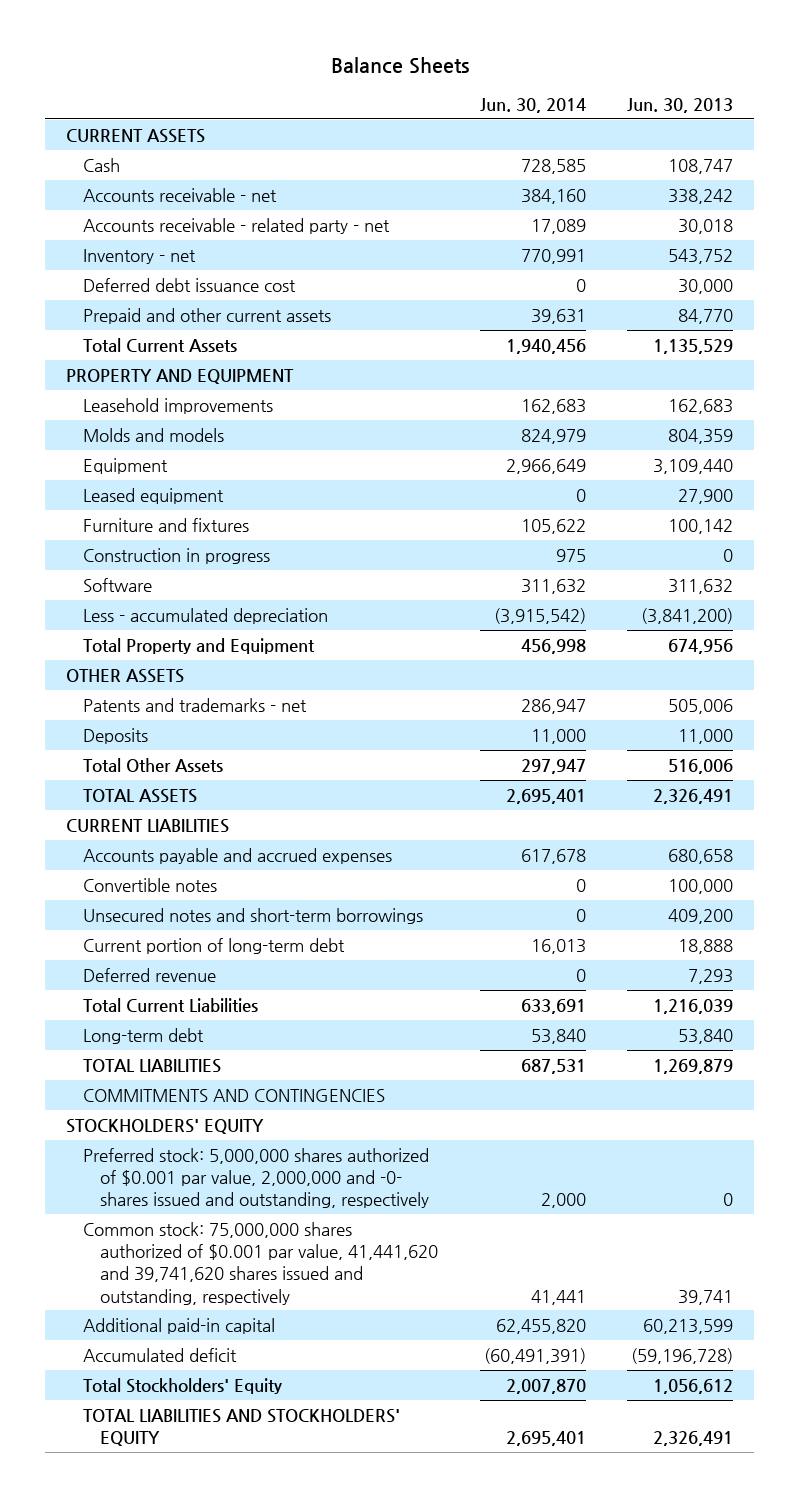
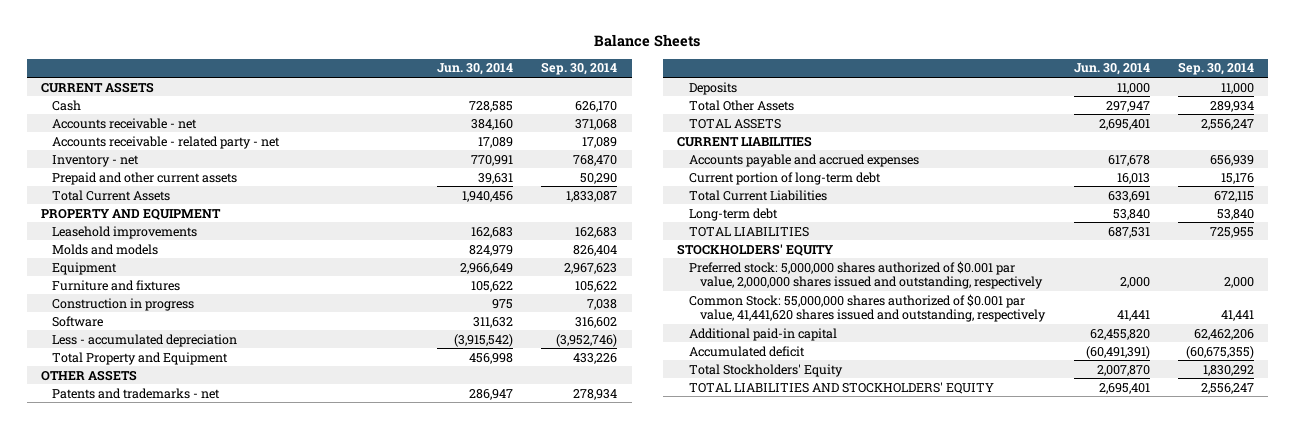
- | Jun. 30, 2014 | Jun. 30, 2013
+ | Jun. 30, 2014 | Sep. 30, 2014
- Deferred debt issuance cost | 0 | 30,000
- Leased equipment | 0 | 27,900
- Convertible notes | 0 | 100,000
- Unsecured notes and short-term borrowings | 0 | 409,200
- Deferred revenue | 0 | 7,293
- COMMITMENTS AND CONTINGENCIES
- Preferred stock: 5,000,000 shares authorized of $0.001 par value, 2,000,000 and -0- shares issued and outstanding, respectively | 2,000 | 0
- Common stock: 75,000,000 shares authorized of $0.001 par value, 41,441,620 and 39,741,620 shares issued and outstanding, respectively | 41,441 | 39,741
+ Preferred stock: 5,000,000 shares authorized of $0.001 par value, 2,000,000 shares issued and outstanding, respectively | 2,000 | 2,000
+ Common Stock: 55,000,000 shares authorized of $0.001 par value, 41,441,620 shares issued and outstanding, respectively | 41,441 | 41,441

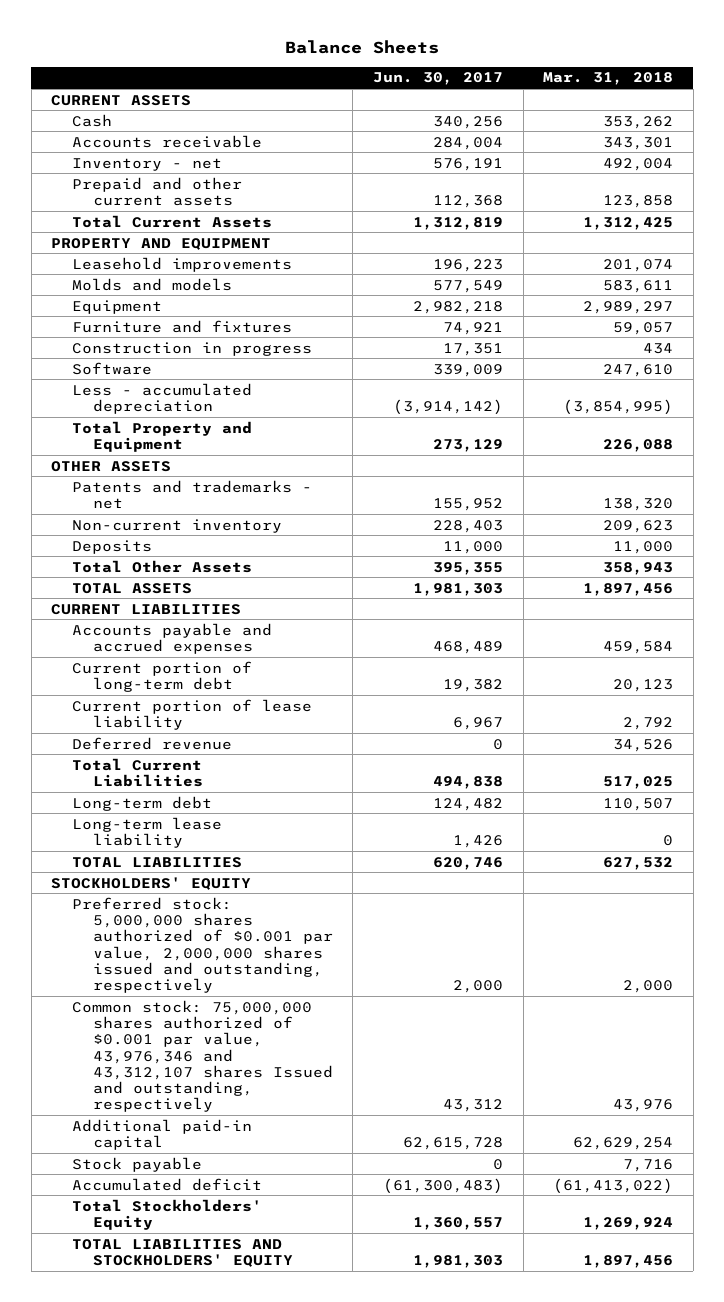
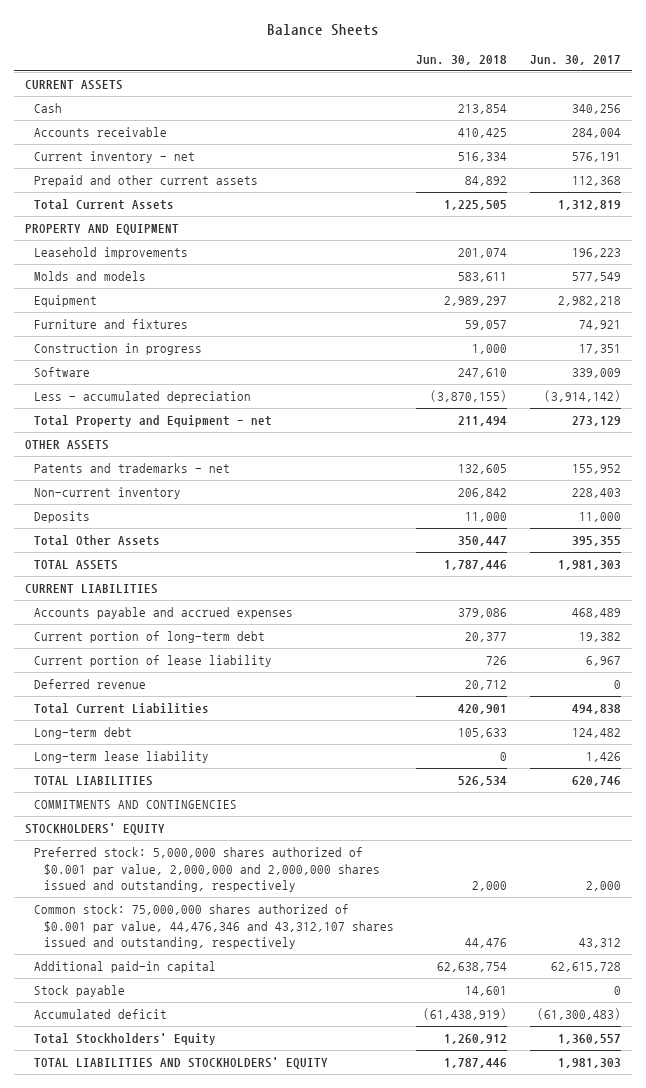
- | Jun. 30, 2017 | Mar. 31, 2018
+ | Jun. 30, 2018 | Jun. 30, 2017
- Inventory - net | 576,191 | 492,004
+ Current inventory - net | 516,334 | 576,191
- Total Property and Equipment | 273,129 | 226,088
+ Total Property and Equipment - net | 211,494 | 273,129
+ COMMITMENTS AND CONTINGENCIES
- Preferred stock: 5,000,000 shares authorized of $0.001 par value, 2,000,000 shares issued and outstanding, respectively | 2,000 | 2,000
- Common stock: 75,000,000 shares authorized of $0.001 par value, 43,976,346 and 43,312,107 shares Issued and outstanding, respectively | 43,312 | 43,976
+ Preferred stock: 5,000,000 shares authorized of $0.001 par value, 2,000,000 and 2,000,000 shares issued and outstanding, respectively | 2,000 | 2,000
+ Common stock: 75,000,000 shares authorized of $0.001 par value, 44,476,346 and 43,312,107 shares issued and outstanding, respectively | 44,476 | 43,312

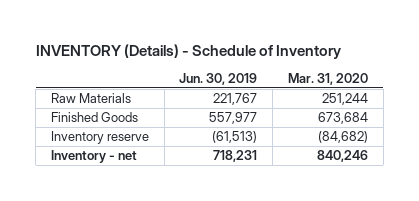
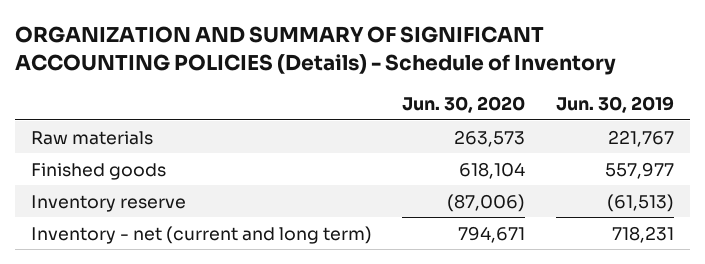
- INVENTORY (Details) - Schedule of Inventory
+ ORGANIZATION AND SUMMARY OF SIGNIFICANT ACCOUNTING POLICIES (Details) - Schedule of Inventory
- | Jun. 30, 2019 | Mar. 31, 2020
+ | Jun. 30, 2020 | Jun. 30, 2019
- Raw Materials | 221,767 | 251,244
- Finished Goods | 557,977 | 673,684
+ Raw materials | 263,573 | 221,767
+ Finished goods | 618,104 | 557,977
- Inventory - net | 718,231 | 840,246
+ Inventory - net (current and long term) | 794,671 | 718,231

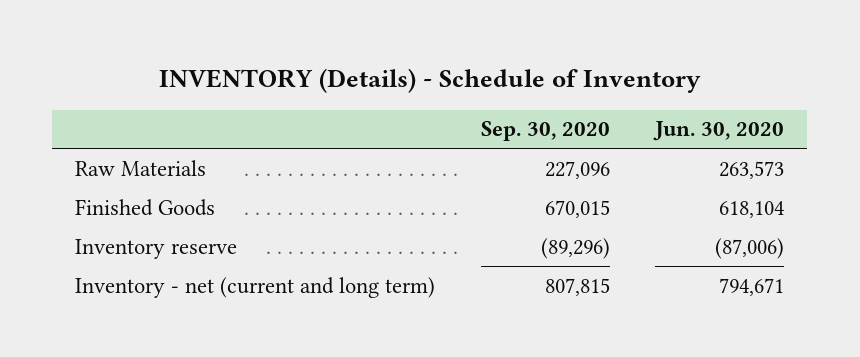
- ORGANIZATION AND SUMMARY OF SIGNIFICANT ACCOUNTING POLICIES (Details) - Schedule of Inventory
+ INVENTORY (Details) - Schedule of Inventory
- | Jun. 30, 2020 | Jun. 30, 2019
+ | Sep. 30, 2020 | Jun. 30, 2020
- Raw materials | 263,573 | 221,767
- Finished goods | 618,104 | 557,977
+ Raw Materials | 227,096 | 263,573
+ Finished Goods | 670,015 | 618,104

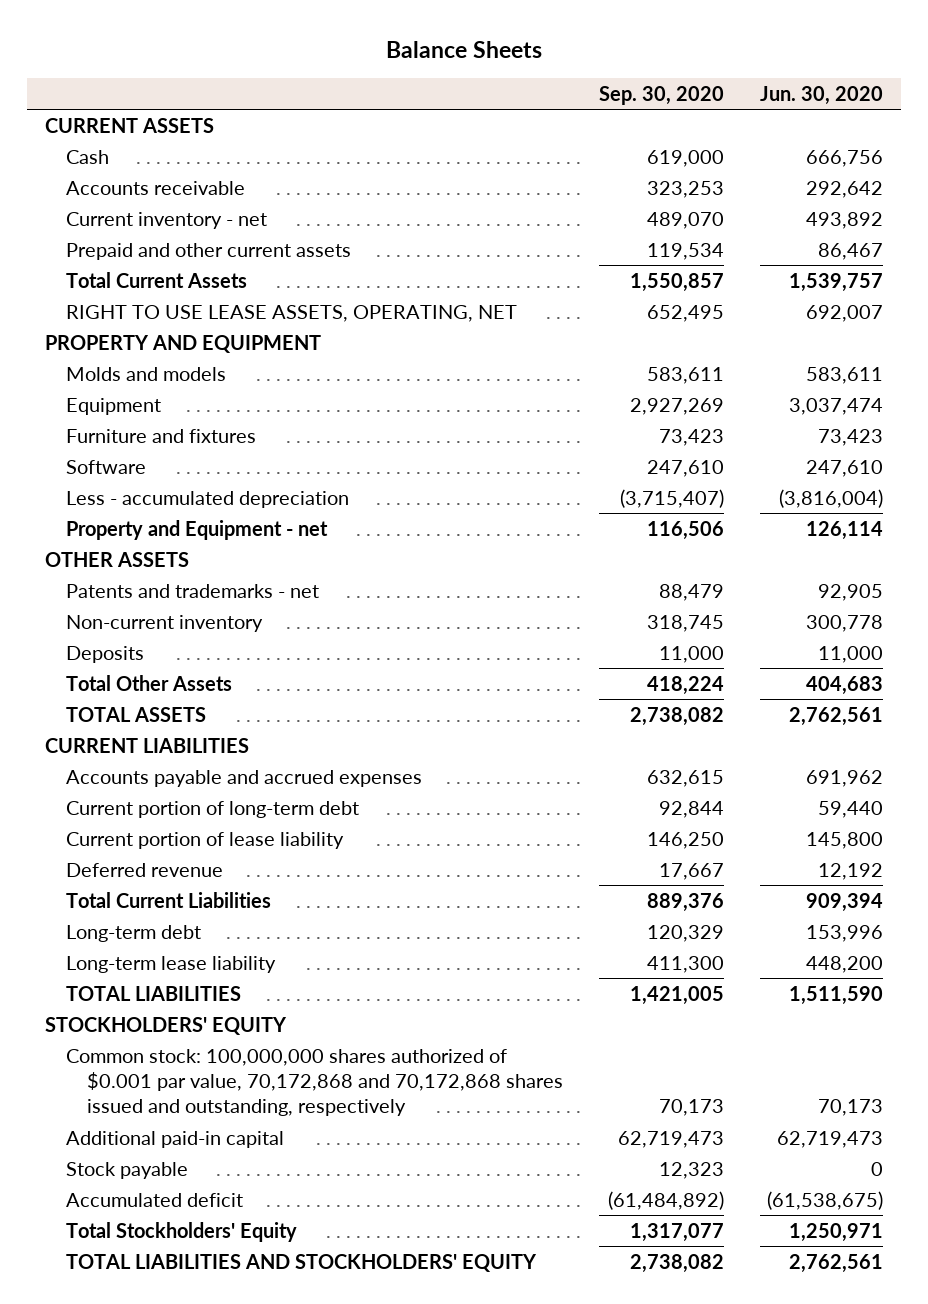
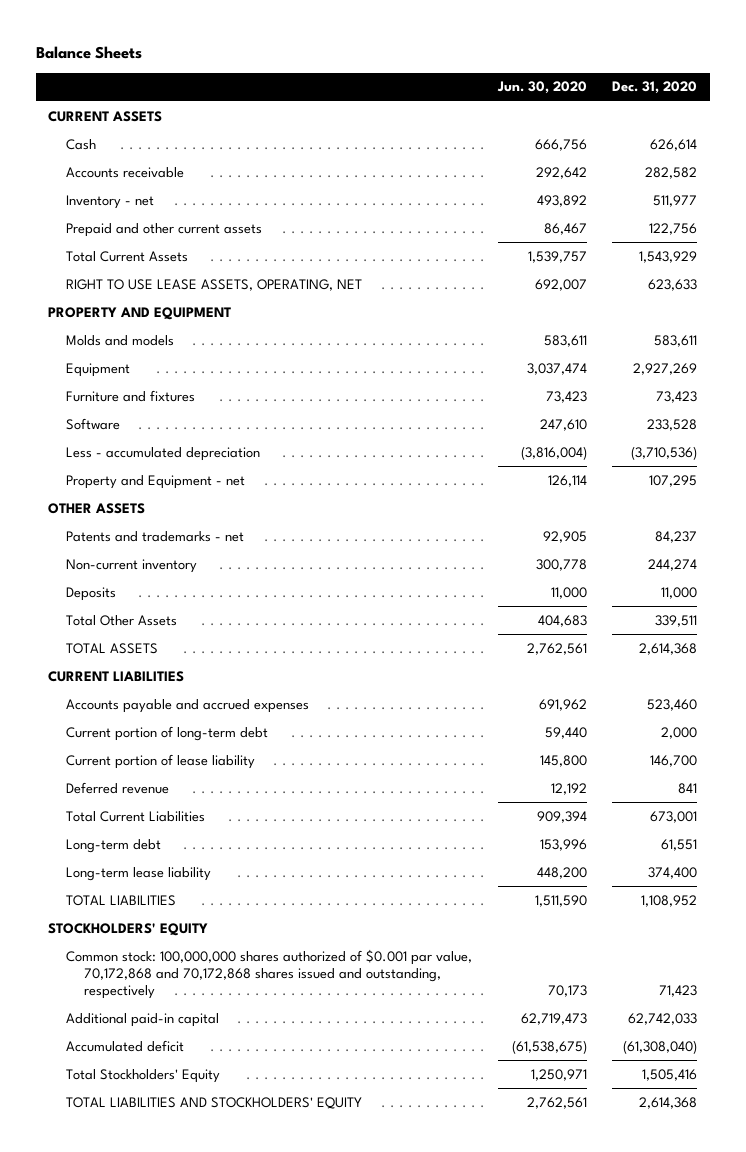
- | Sep. 30, 2020 | Jun. 30, 2020
+ | Jun. 30, 2020 | Dec. 31, 2020
- Current inventory - net | 489,070 | 493,892
+ Inventory - net | 493,892 | 511,977
- Stock payable | 12,323 | 0

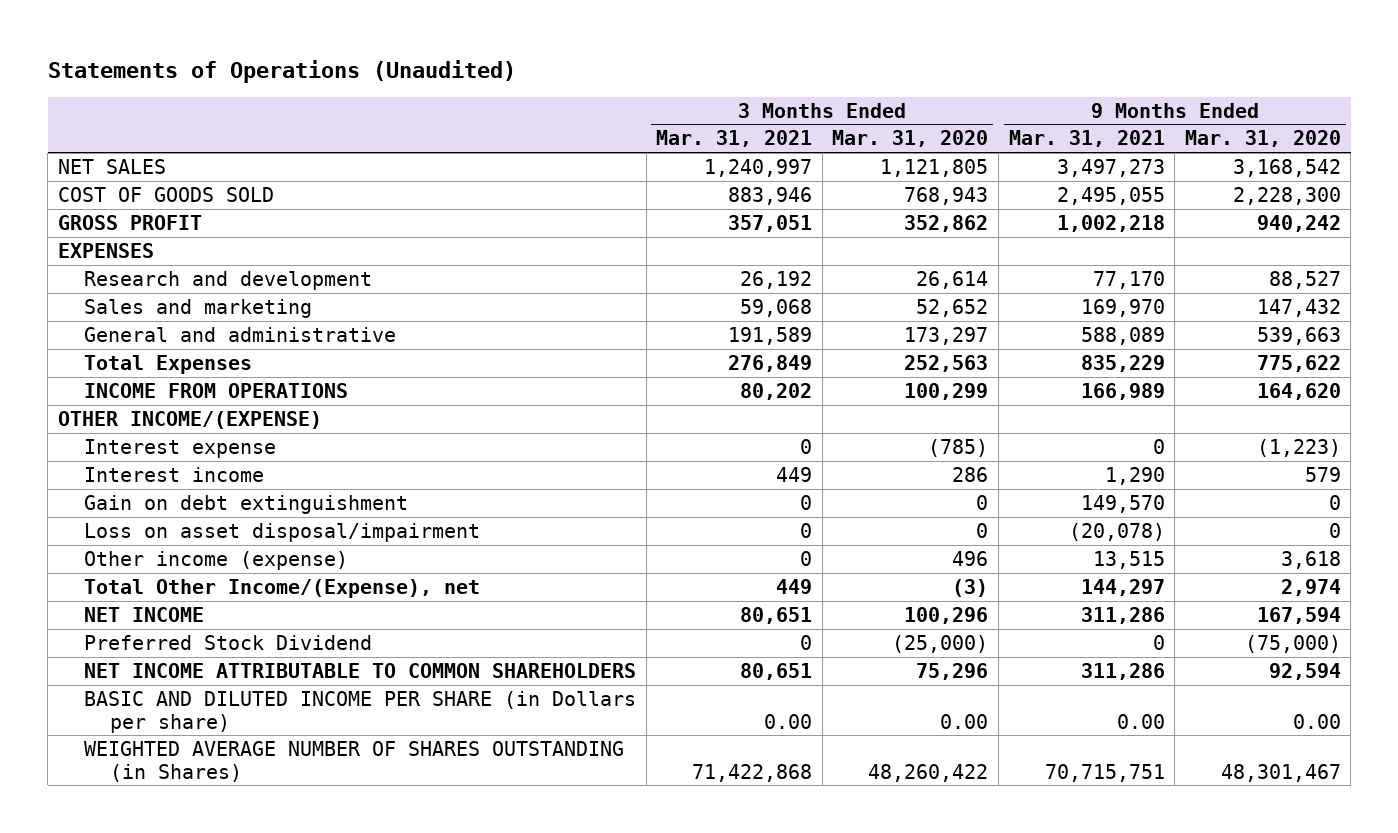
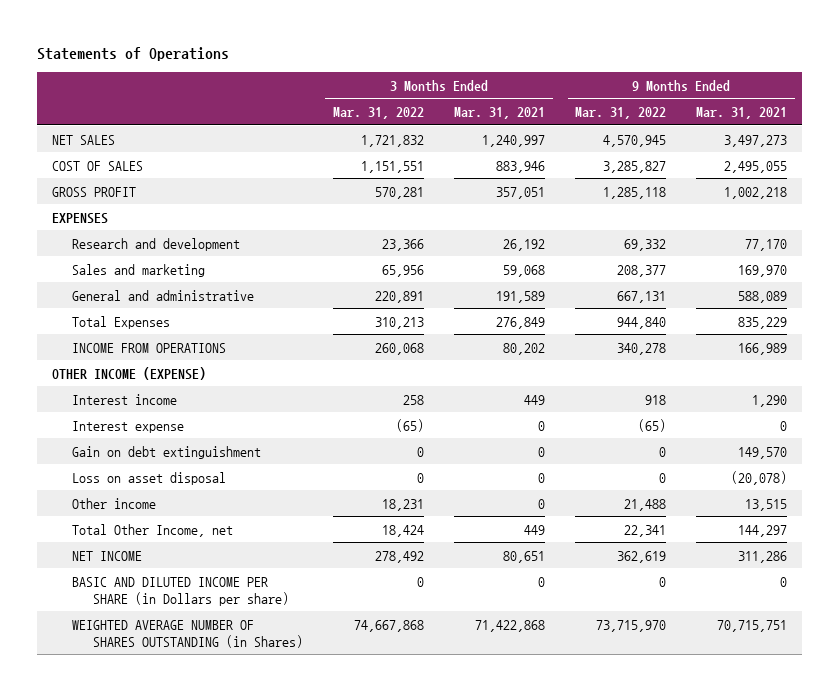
- Statements of Operations (Unaudited)
+ Statements of Operations
- | 3 Months Ended Mar. 31, 2021 | 3 Months Ended Mar. 31, 2020 | 9 Months Ended Mar. 31, 2021 | 9 Months Ended Mar. 31, 2020
+ | 3 Months Ended Mar. 31, 2022 | 3 Months Ended Mar. 31, 2021 | 9 Months Ended Mar. 31, 2022 | 9 Months Ended Mar. 31, 2021
- COST OF GOODS SOLD | 883,946 | 768,943 | 2,495,055 | 2,228,300
+ COST OF SALES | 1,151,551 | 883,946 | 3,285,827 | 2,495,055
- OTHER INCOME/(EXPENSE)
+ OTHER INCOME (EXPENSE)
moved down: Interest expense | (65) | 0 | (65) | 0
- Loss on asset disposal/impairment | 0 | 0 | (20,078) | 0
- Other income (expense) | 0 | 496 | 13,515 | 3,618
- Total Other Income/(Expense), net | 449 | (3) | 144,297 | 2,974
+ Loss on asset disposal | 0 | 0 | 0 | (20,078)
+ Other income | 18,231 | 0 | 21,488 | 13,515
+ Total Other Income, net | 18,424 | 449 | 22,341 | 144,297
- Preferred Stock Dividend | 0 | (25,000) | 0 | (75,000)
- NET INCOME ATTRIBUTABLE TO COMMON SHAREHOLDERS | 80,651 | 75,296 | 311,286 | 92,594
- BASIC AND DILUTED INCOME PER SHARE (in Dollars per share) | 0.00 | 0.00 | 0.00 | 0.00
+ BASIC AND DILUTED INCOME PER SHARE (in Dollars per share) | 0 | 0 | 0 | 0

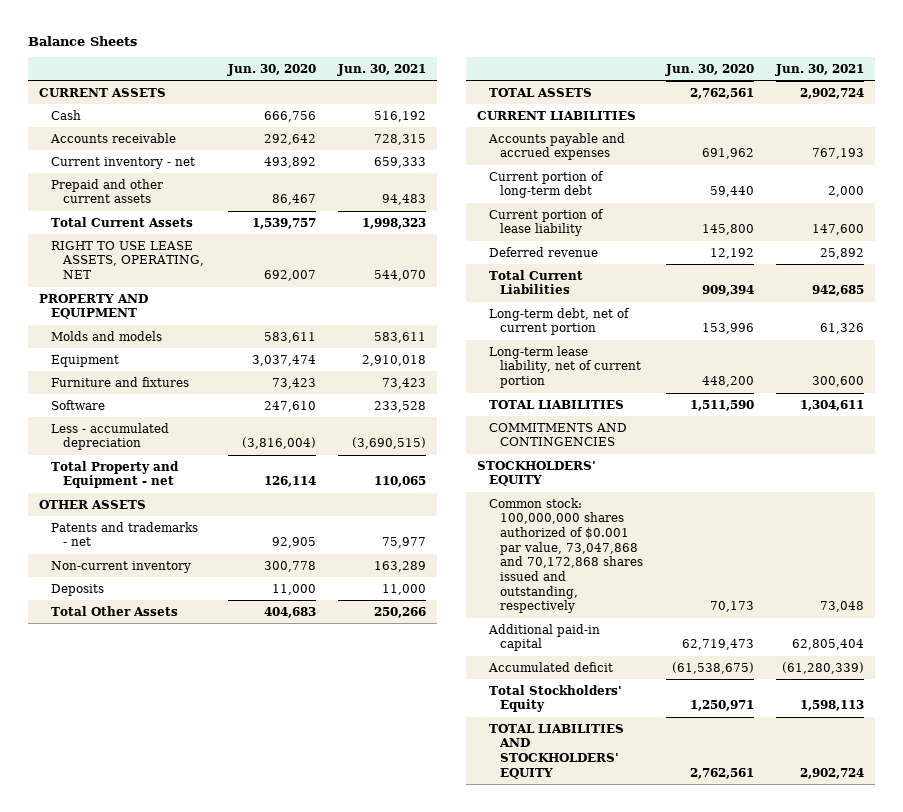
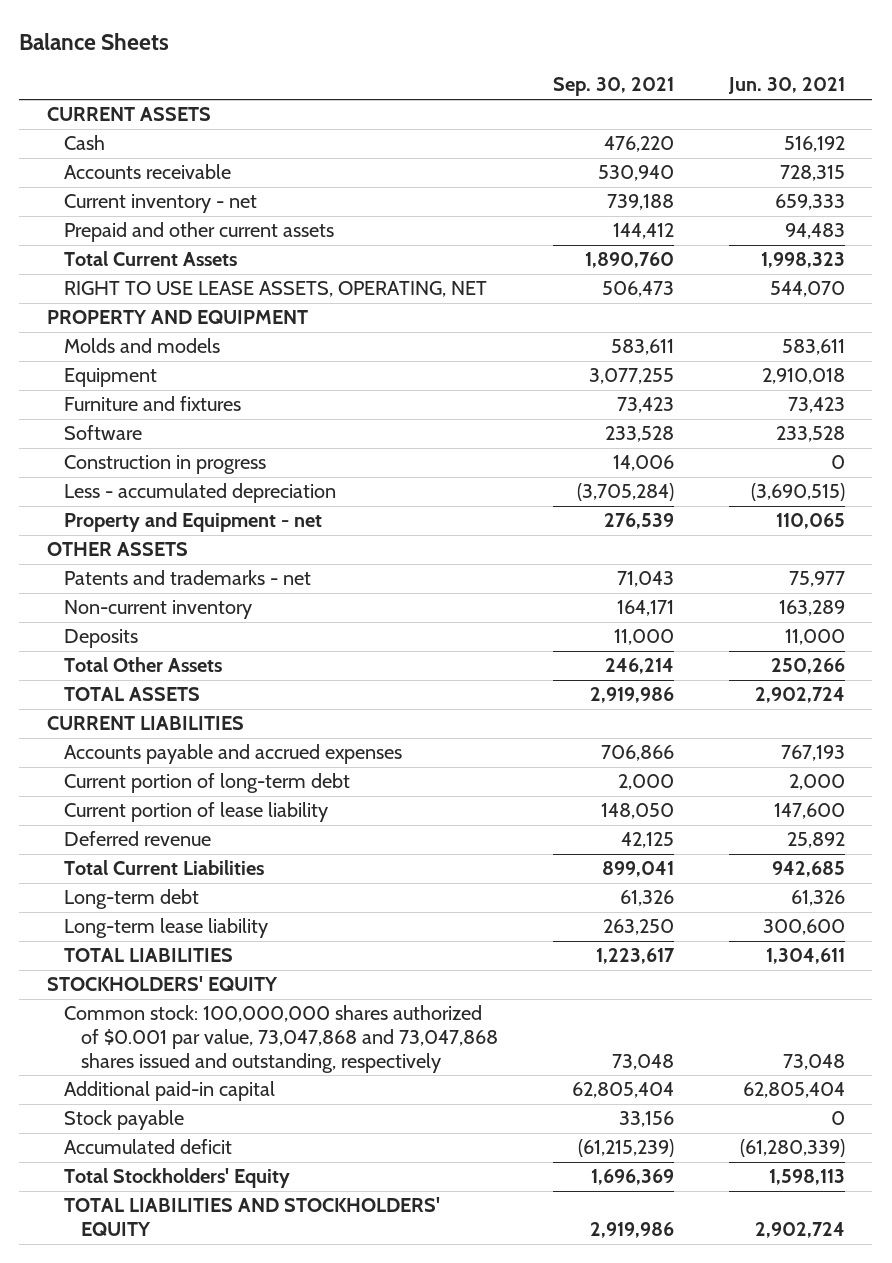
- | Jun. 30, 2020 | Jun. 30, 2021
+ | Sep. 30, 2021 | Jun. 30, 2021
+ Construction in progress | 14,006 | 0
- Total Property and Equipment - net | 126,114 | 110,065
+ Property and Equipment - net | 276,539 | 110,065
- Long-term debt, net of current portion | 153,996 | 61,326
- Long-term lease liability, net of current portion | 448,200 | 300,600
+ Long-term debt | 61,326 | 61,326
+ Long-term lease liability | 263,250 | 300,600
- COMMITMENTS AND CONTINGENCIES
- Common stock: 100,000,000 shares authorized of $0.001 par value, 73,047,868 and 70,172,868 shares issued and outstanding, respectively | 70,173 | 73,048
+ Common stock: 100,000,000 shares authorized of $0.001 par value, 73,047,868 and 73,047,868 shares issued and outstanding, respectively | 73,048 | 73,048
+ Stock payable | 33,156 | 0

